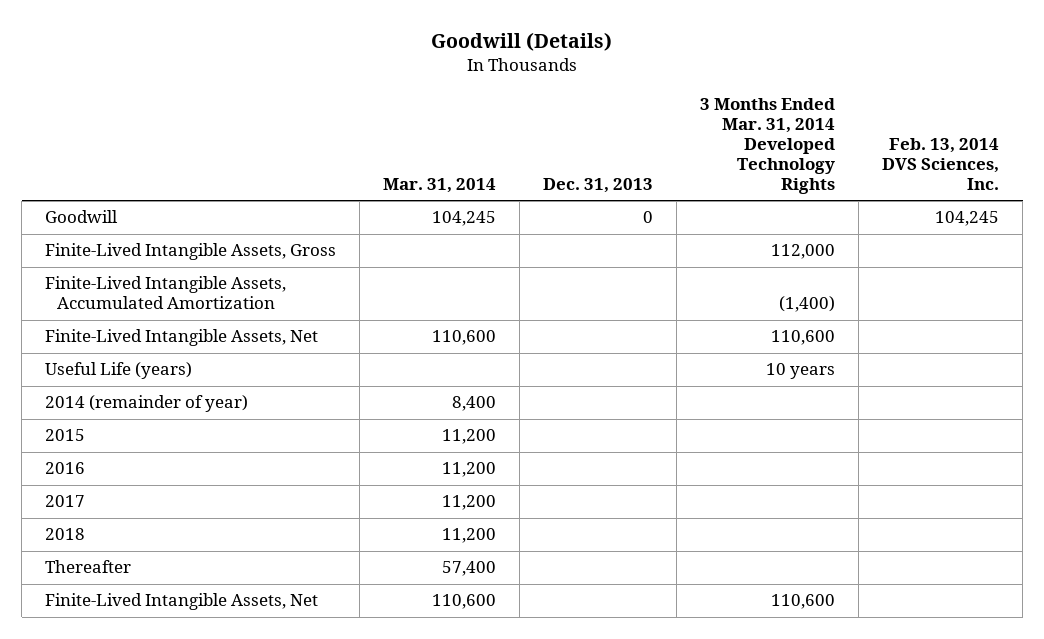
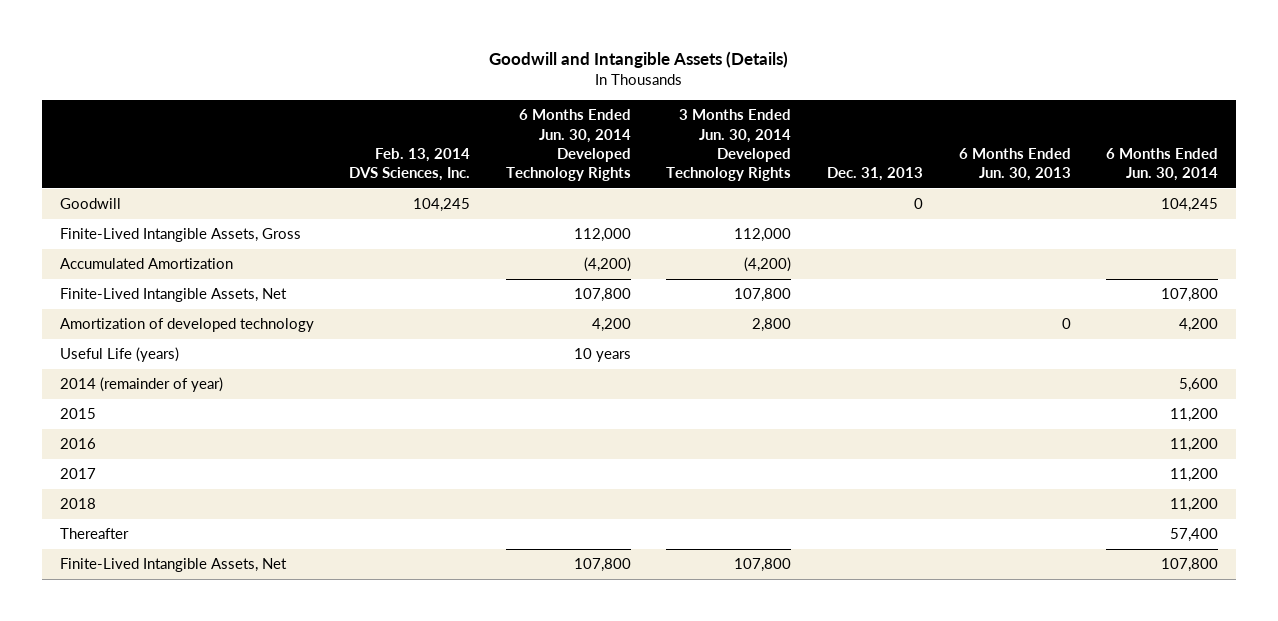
- Goodwill (Details)
+ Goodwill and Intangible Assets (Details)
- | Mar. 31, 2014 | Dec. 31, 2013 | 3 Months Ended Mar. 31, 2014 Developed Technology Rights | Feb. 13, 2014 DVS Sciences, Inc.
+ | Feb. 13, 2014 DVS Sciences, Inc. | 6 Months Ended Jun. 30, 2014 Developed Technology Rights | 3 Months Ended Jun. 30, 2014 Developed Technology Rights | Dec. 31, 2013 | 6 Months Ended Jun. 30, 2013 | 6 Months Ended Jun. 30, 2014
- Finite-Lived Intangible Assets, Accumulated Amortization | | | (1,400) |
+ Accumulated Amortization | | (4,200) | (4,200) | | |
+ Amortization of developed technology | | 4,200 | 2,800 | | 0 | 4,200

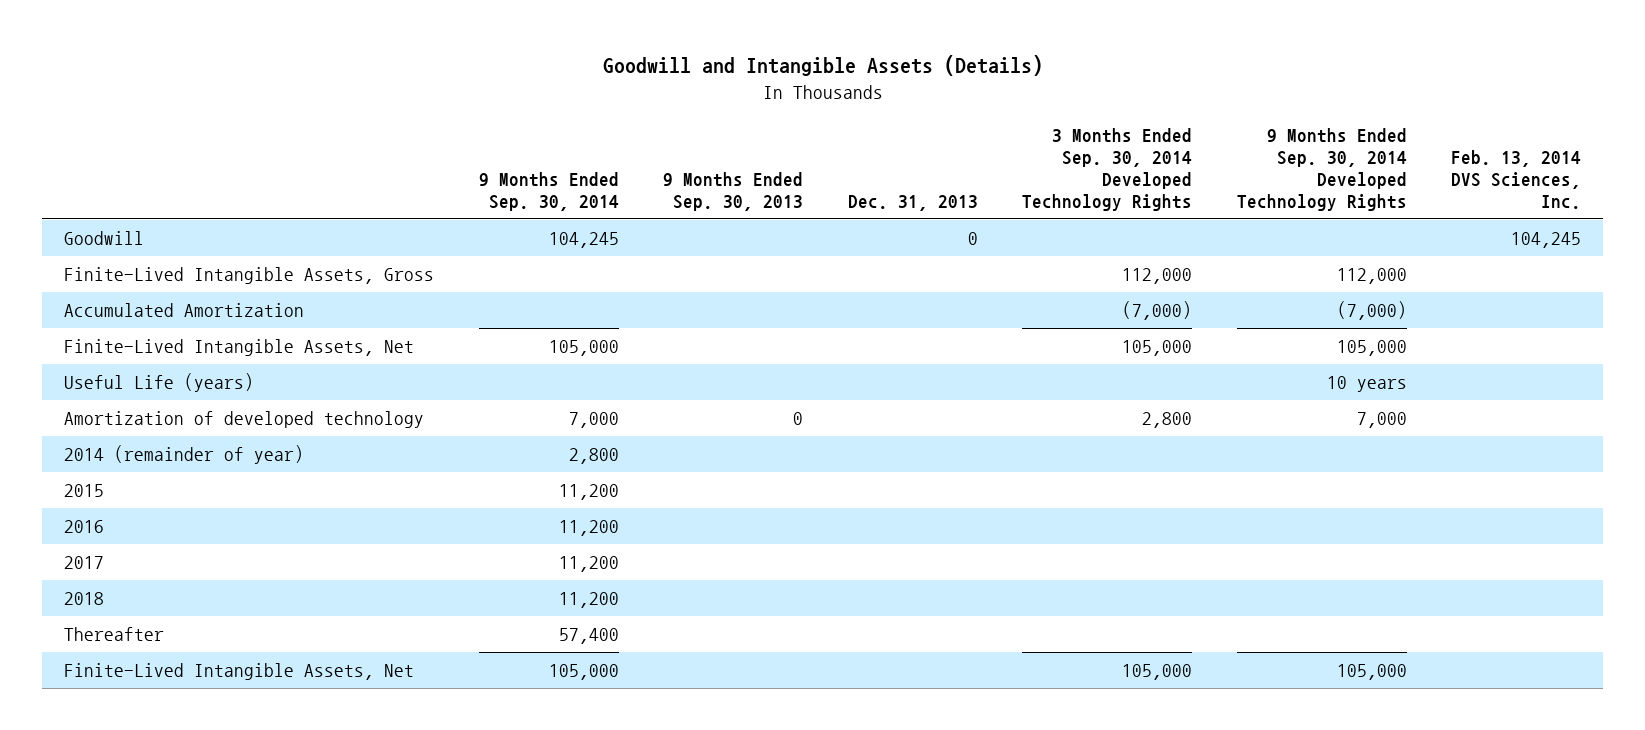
- | Feb. 13, 2014 DVS Sciences, Inc. | 6 Months Ended Jun. 30, 2014 Developed Technology Rights | 3 Months Ended Jun. 30, 2014 Developed Technology Rights | Dec. 31, 2013 | 6 Months Ended Jun. 30, 2013 | 6 Months Ended Jun. 30, 2014
+ | 9 Months Ended Sep. 30, 2014 | 9 Months Ended Sep. 30, 2013 | Dec. 31, 2013 | 3 Months Ended Sep. 30, 2014 Developed Technology Rights | 9 Months Ended Sep. 30, 2014 Developed Technology Rights | Feb. 13, 2014 DVS Sciences, Inc.
moved down: Amortization of developed technology | 7,000 | 0 | | 2,800 | 7,000 |

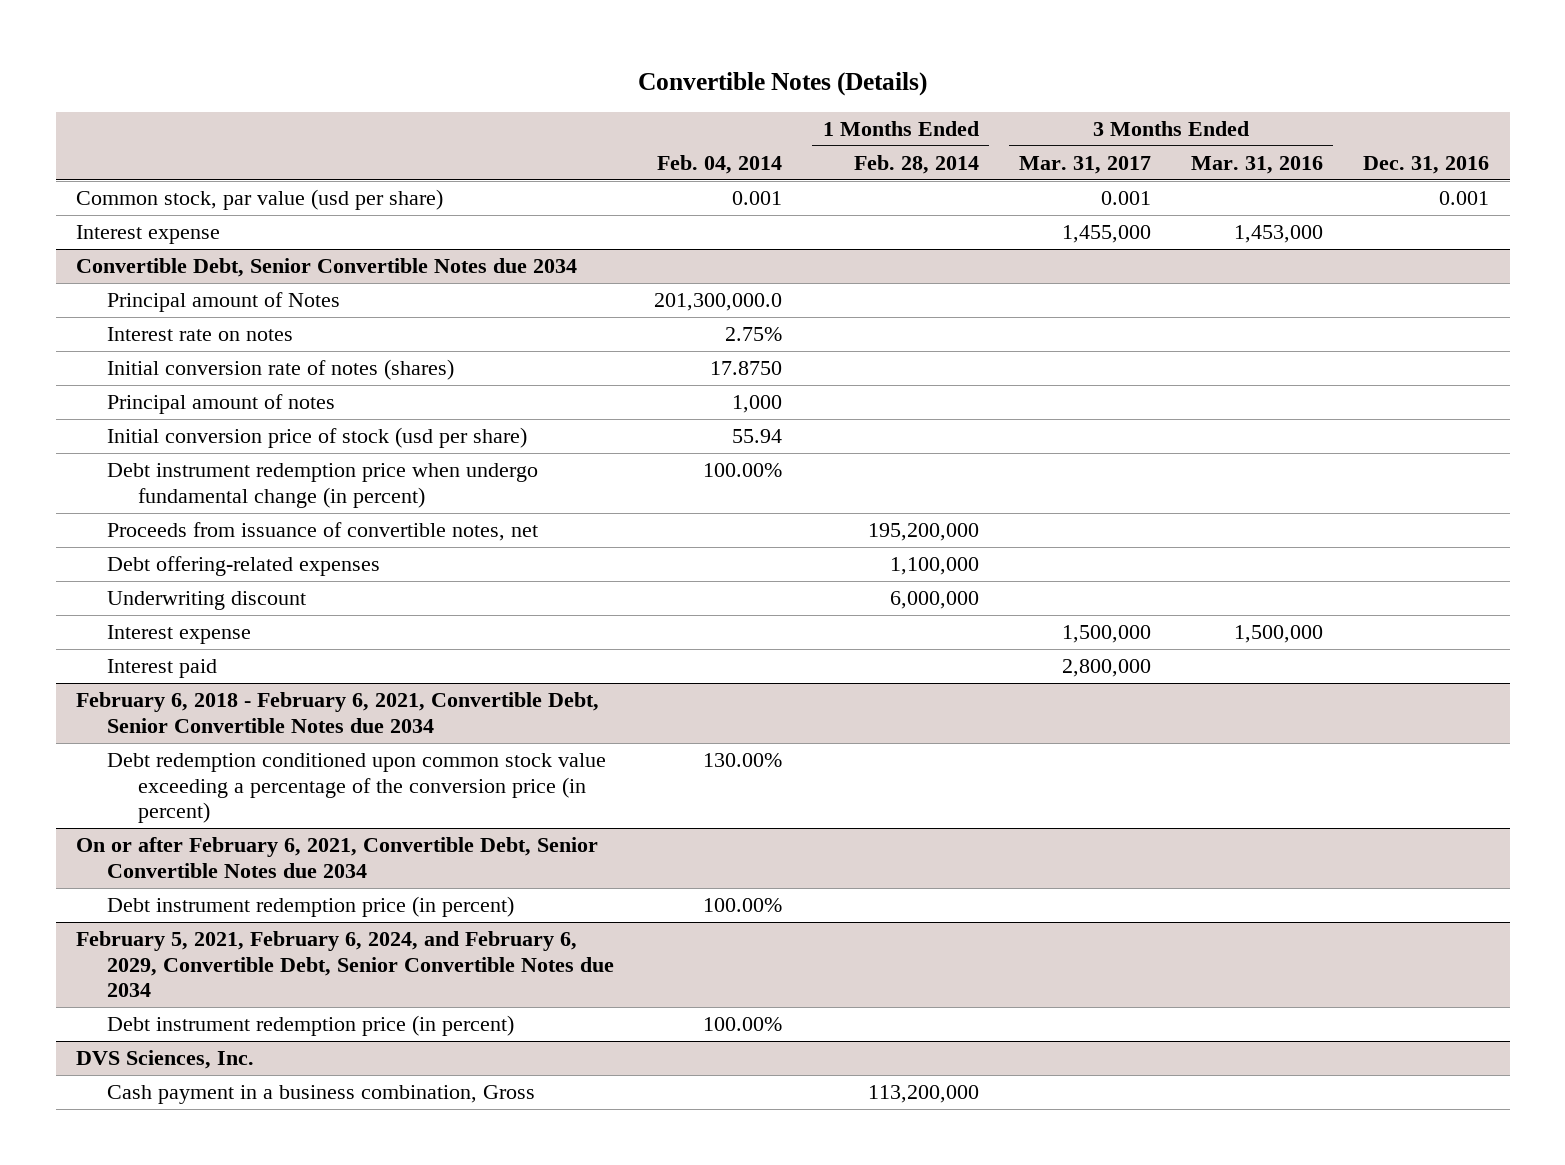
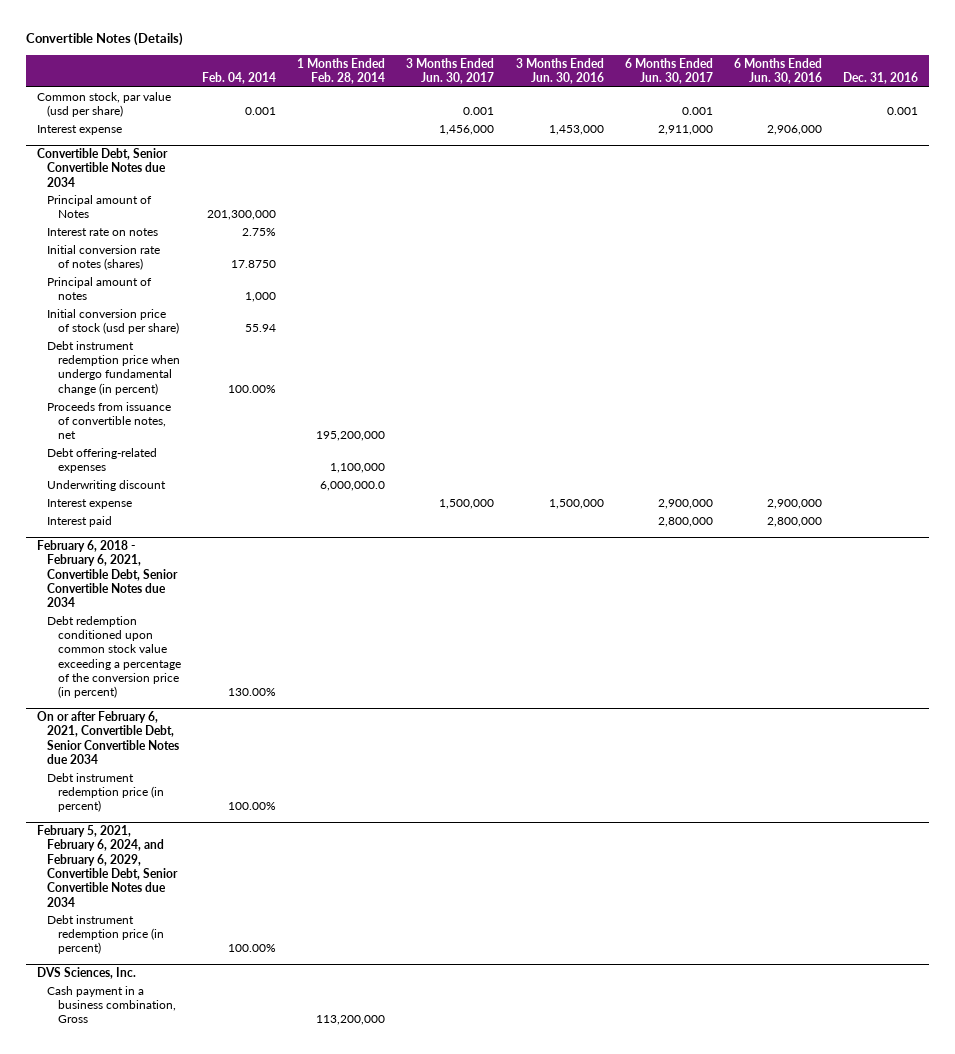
- | Feb. 04, 2014 | 1 Months Ended Feb. 28, 2014 | 3 Months Ended Mar. 31, 2017 | 3 Months Ended Mar. 31, 2016 | Dec. 31, 2016
+ | Feb. 04, 2014 | 1 Months Ended Feb. 28, 2014 | 3 Months Ended Jun. 30, 2017 | 3 Months Ended Jun. 30, 2016 | 6 Months Ended Jun. 30, 2017 | 6 Months Ended Jun. 30, 2016 | Dec. 31, 2016
@ Convertible Debt, Senior Convertible Notes due 2034
- Principal amount of Notes | 201,300,000.0 | | | |
+ Principal amount of Notes | 201,300,000 | | | | | |
- Underwriting discount | | 6,000,000 | | |
+ Underwriting discount | | 6,000,000.0 | | | | |

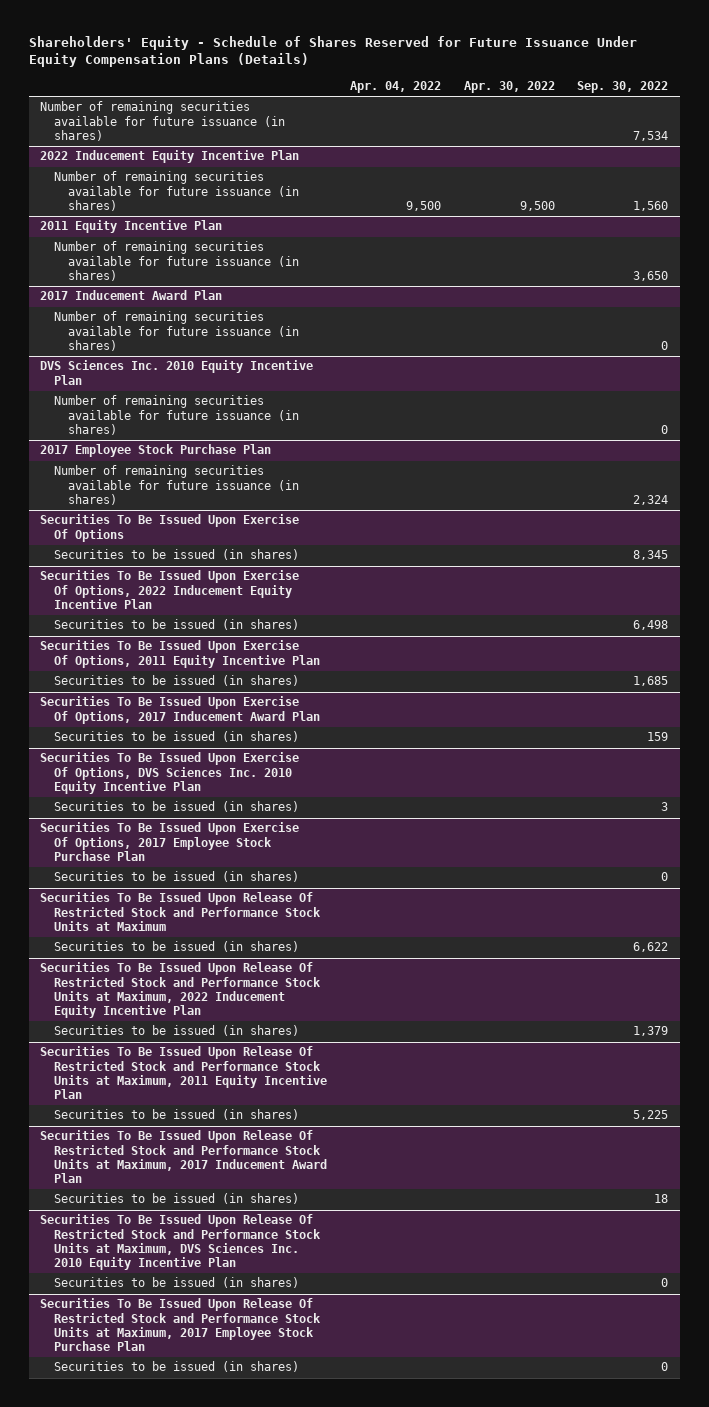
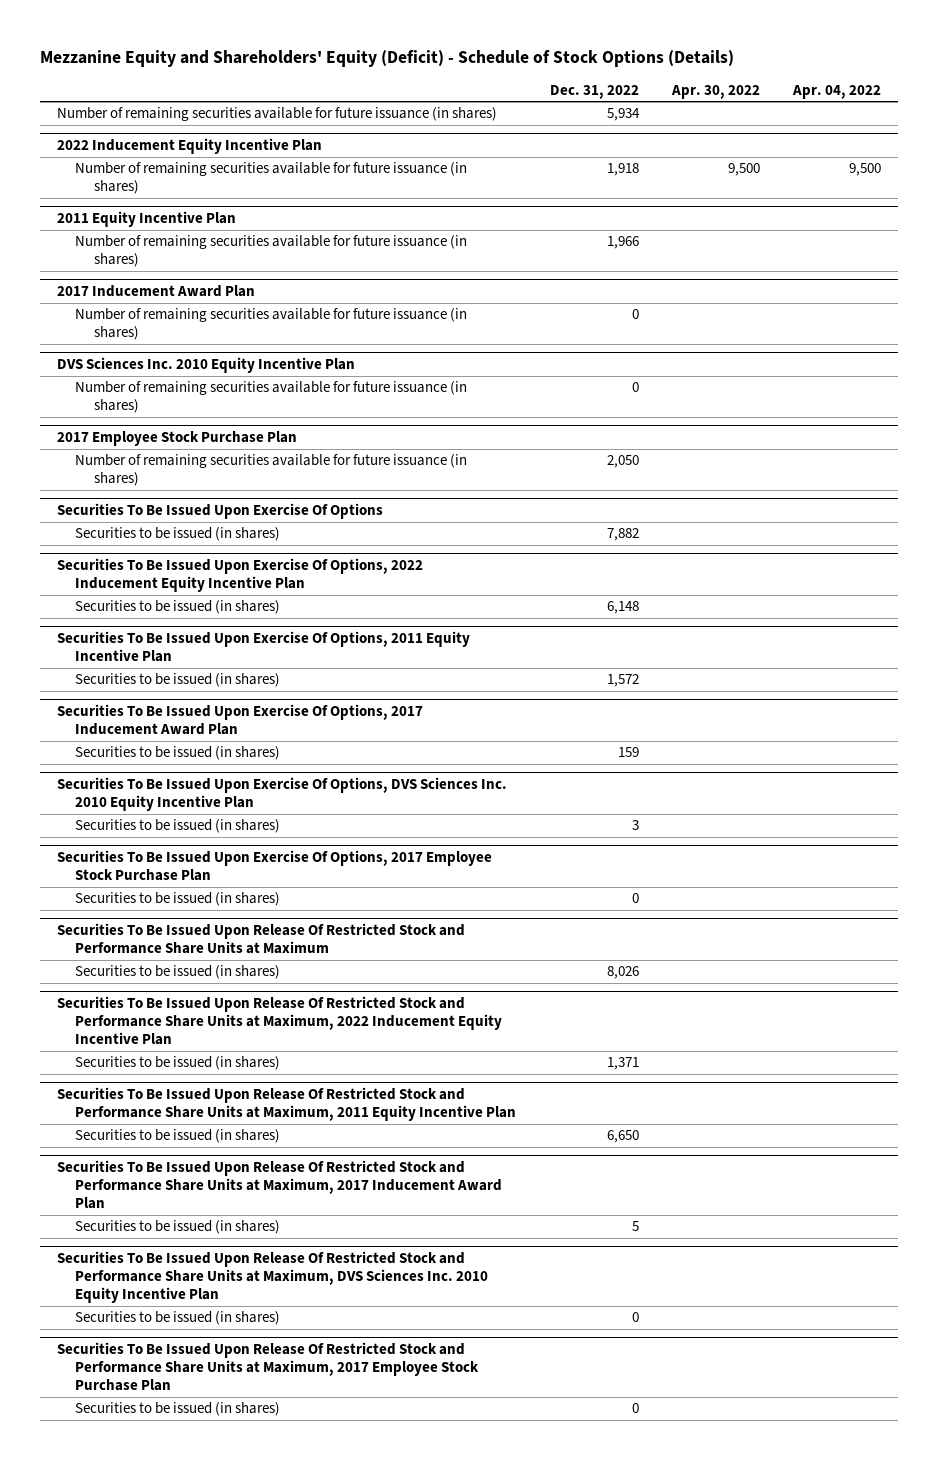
- Shareholders' Equity - Schedule of Shares Reserved for Future Issuance Under Equity Compensation Plans (Details)
+ Mezzanine Equity and Shareholders' Equity (Deficit) - Schedule of Stock Options (Details)
- | Apr. 04, 2022 | Apr. 30, 2022 | Sep. 30, 2022
+ | Dec. 31, 2022 | Apr. 30, 2022 | Apr. 04, 2022
- Securities To Be Issued Upon Release Of Restricted Stock and Performance Stock Units at Maximum
+ Securities To Be Issued Upon Release Of Restricted Stock and Performance Share Units at Maximum
- Securities To Be Issued Upon Release Of Restricted Stock and Performance Stock Units at Maximum, 2022 Inducement Equity Incentive Plan
+ Securities To Be Issued Upon Release Of Restricted Stock and Performance Share Units at Maximum, 2022 Inducement Equity Incentive Plan
- Securities To Be Issued Upon Release Of Restricted Stock and Performance Stock Units at Maximum, 2011 Equity Incentive Plan
+ Securities To Be Issued Upon Release Of Restricted Stock and Performance Share Units at Maximum, 2011 Equity Incentive Plan
- Securities To Be Issued Upon Release Of Restricted Stock and Performance Stock Units at Maximum, 2017 Inducement Award Plan
+ Securities To Be Issued Upon Release Of Restricted Stock and Performance Share Units at Maximum, 2017 Inducement Award Plan
- Securities To Be Issued Upon Release Of Restricted Stock and Performance Stock Units at Maximum, DVS Sciences Inc. 2010 Equity Incentive Plan
+ Securities To Be Issued Upon Release Of Restricted Stock and Performance Share Units at Maximum, DVS Sciences Inc. 2010 Equity Incentive Plan
- Securities To Be Issued Upon Release Of Restricted Stock and Performance Stock Units at Maximum, 2017 Employee Stock Purchase Plan
+ Securities To Be Issued Upon Release Of Restricted Stock and Performance Share Units at Maximum, 2017 Employee Stock Purchase Plan

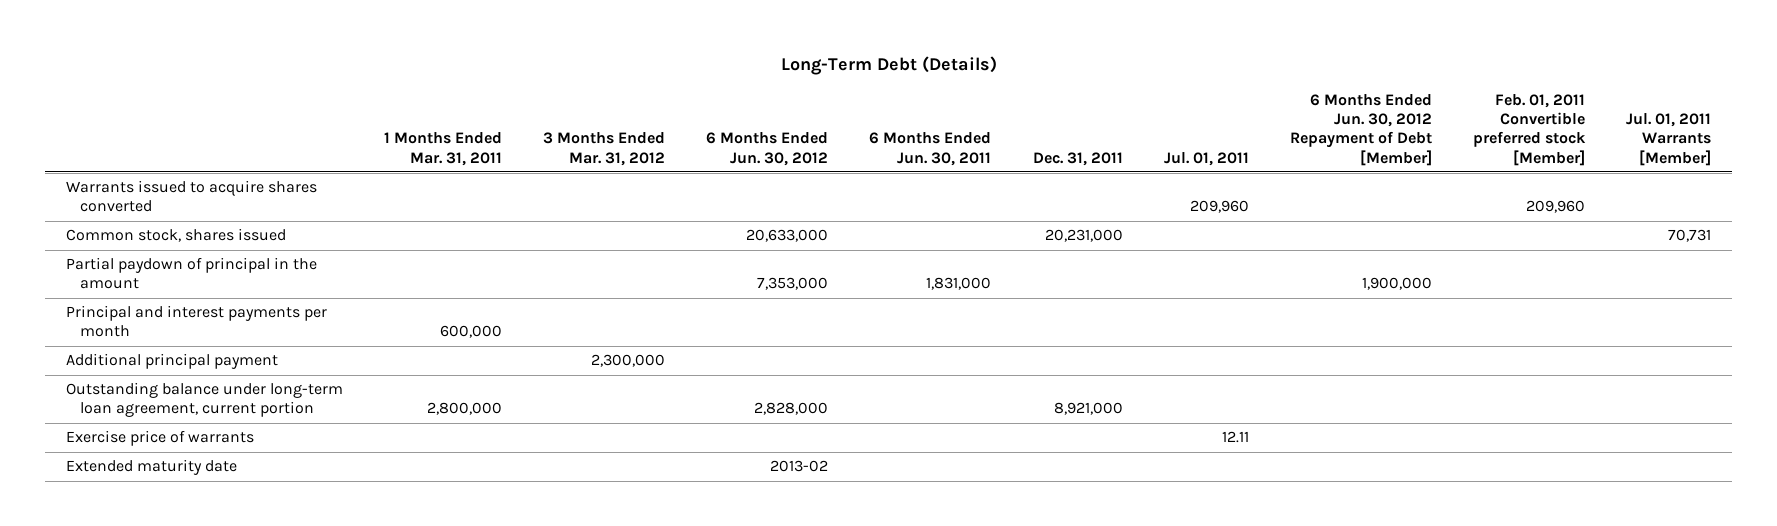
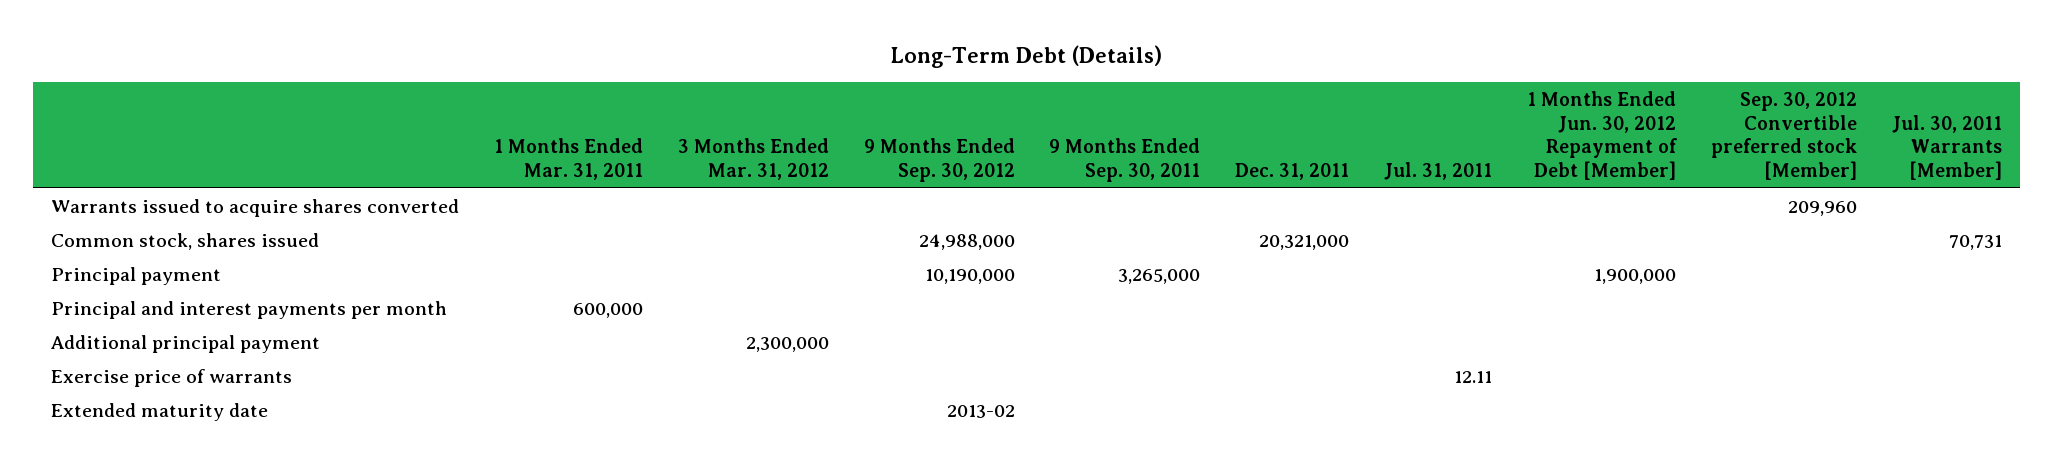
- | 1 Months Ended Mar. 31, 2011 | 3 Months Ended Mar. 31, 2012 | 6 Months Ended Jun. 30, 2012 | 6 Months Ended Jun. 30, 2011 | Dec. 31, 2011 | Jul. 01, 2011 | 6 Months Ended Jun. 30, 2012 Repayment of Debt [Member] | Feb. 01, 2011 Convertible preferred stock [Member] | Jul. 01, 2011 Warrants [Member]
+ | 1 Months Ended Mar. 31, 2011 | 3 Months Ended Mar. 31, 2012 | 9 Months Ended Sep. 30, 2012 | 9 Months Ended Sep. 30, 2011 | Dec. 31, 2011 | Jul. 31, 2011 | 1 Months Ended Jun. 30, 2012 Repayment of Debt [Member] | Sep. 30, 2012 Convertible preferred stock [Member] | Jul. 30, 2011 Warrants [Member]
- Common stock, shares issued | | | 20,633,000 | | 20,231,000 | | | | 70,731
- Partial paydown of principal in the amount | | | 7,353,000 | 1,831,000 | | | 1,900,000 | |
+ Common stock, shares issued | | | 24,988,000 | | 20,321,000 | | | | 70,731
+ Principal payment | | | 10,190,000 | 3,265,000 | | | 1,900,000 | |
- Outstanding balance under long-term loan agreement, current portion | 2,800,000 | | 2,828,000 | | 8,921,000 | | | |

